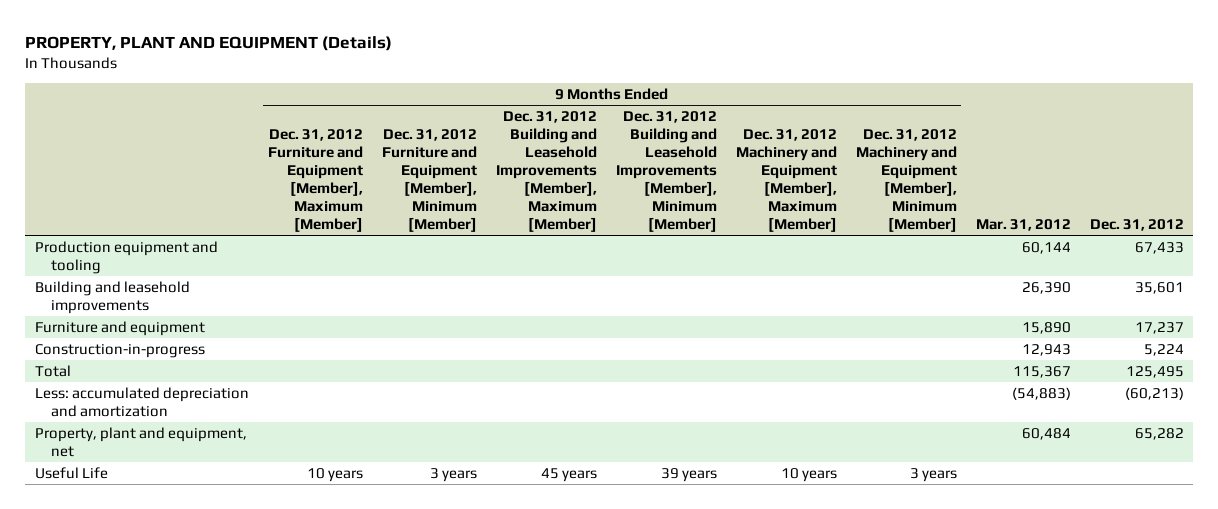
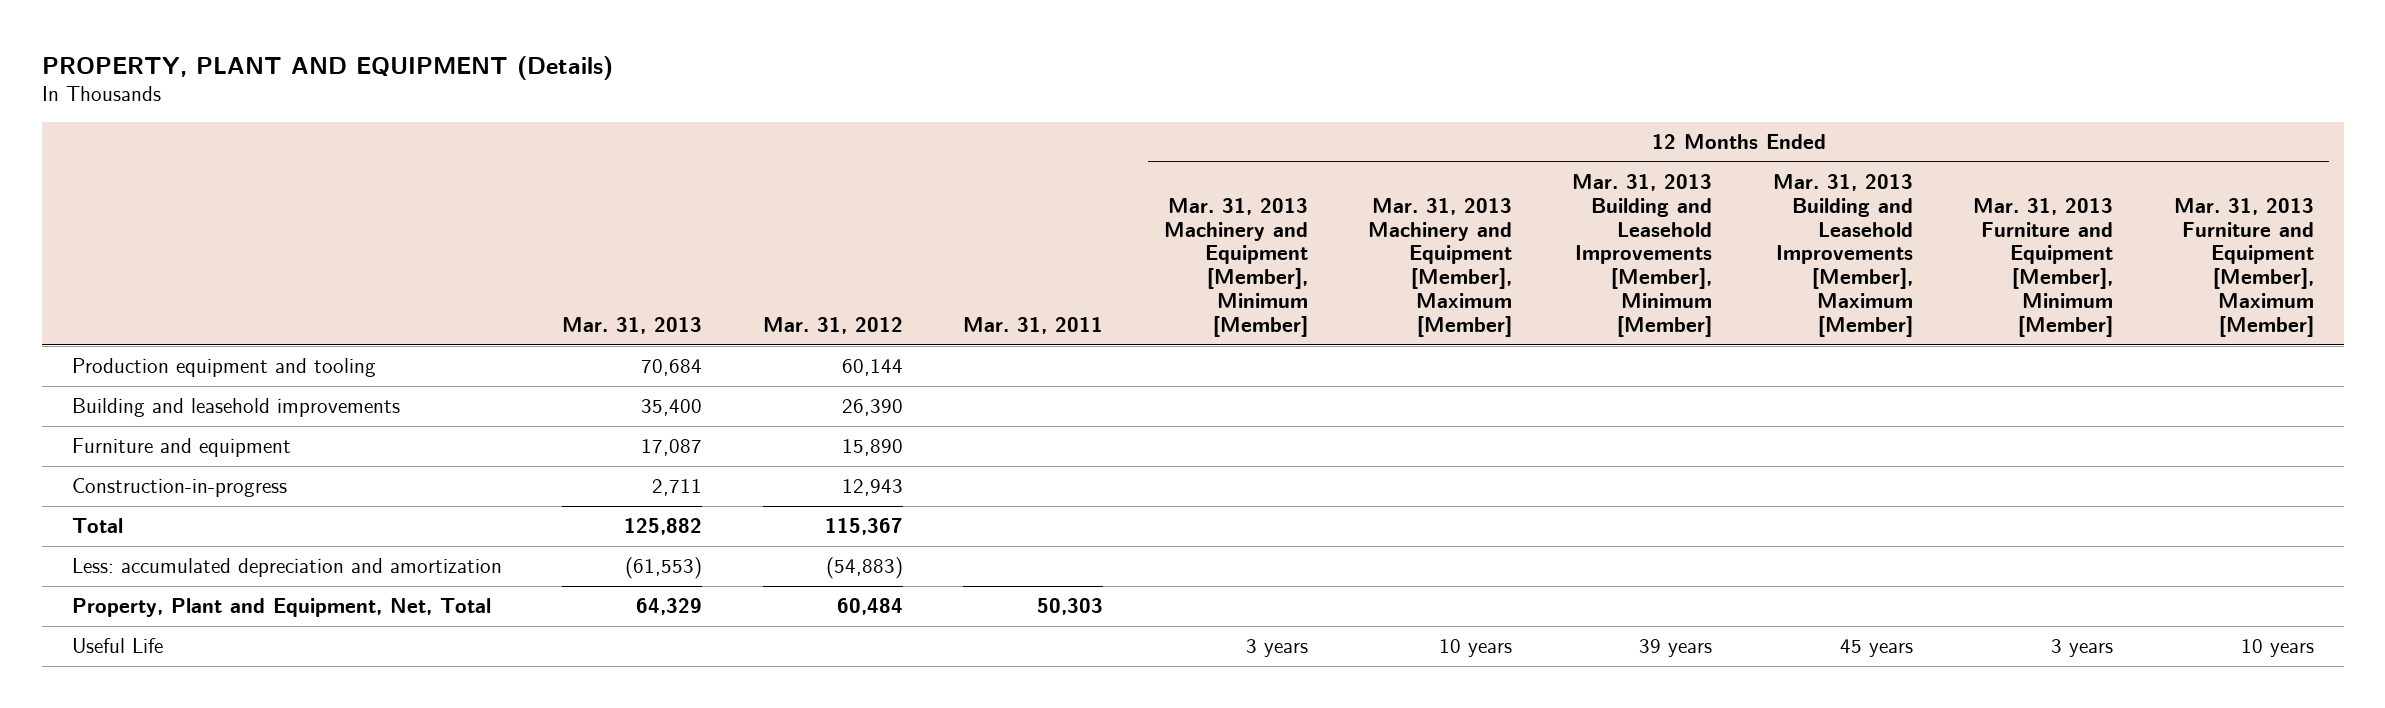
- | 9 Months Ended Dec. 31, 2012 Furniture and Equipment [Member], Maximum [Member] | 9 Months Ended Dec. 31, 2012 Furniture and Equipment [Member], Minimum [Member] | 9 Months Ended Dec. 31, 2012 Building and Leasehold Improvements [Member], Maximum [Member] | 9 Months Ended Dec. 31, 2012 Building and Leasehold Improvements [Member], Minimum [Member] | 9 Months Ended Dec. 31, 2012 Machinery and Equipment [Member], Maximum [Member] | 9 Months Ended Dec. 31, 2012 Machinery and Equipment [Member], Minimum [Member] | Mar. 31, 2012 | Dec. 31, 2012
+ | Mar. 31, 2013 | Mar. 31, 2012 | Mar. 31, 2011 | 12 Months Ended Mar. 31, 2013 Machinery and Equipment [Member], Minimum [Member] | 12 Months Ended Mar. 31, 2013 Machinery and Equipment [Member], Maximum [Member] | 12 Months Ended Mar. 31, 2013 Building and Leasehold Improvements [Member], Minimum [Member] | 12 Months Ended Mar. 31, 2013 Building and Leasehold Improvements [Member], Maximum [Member] | 12 Months Ended Mar. 31, 2013 Furniture and Equipment [Member], Minimum [Member] | 12 Months Ended Mar. 31, 2013 Furniture and Equipment [Member], Maximum [Member]
- Property, plant and equipment, net | | | | | | | 60,484 | 65,282
+ Property, Plant and Equipment, Net, Total | 64,329 | 60,484 | 50,303 | | | | | |

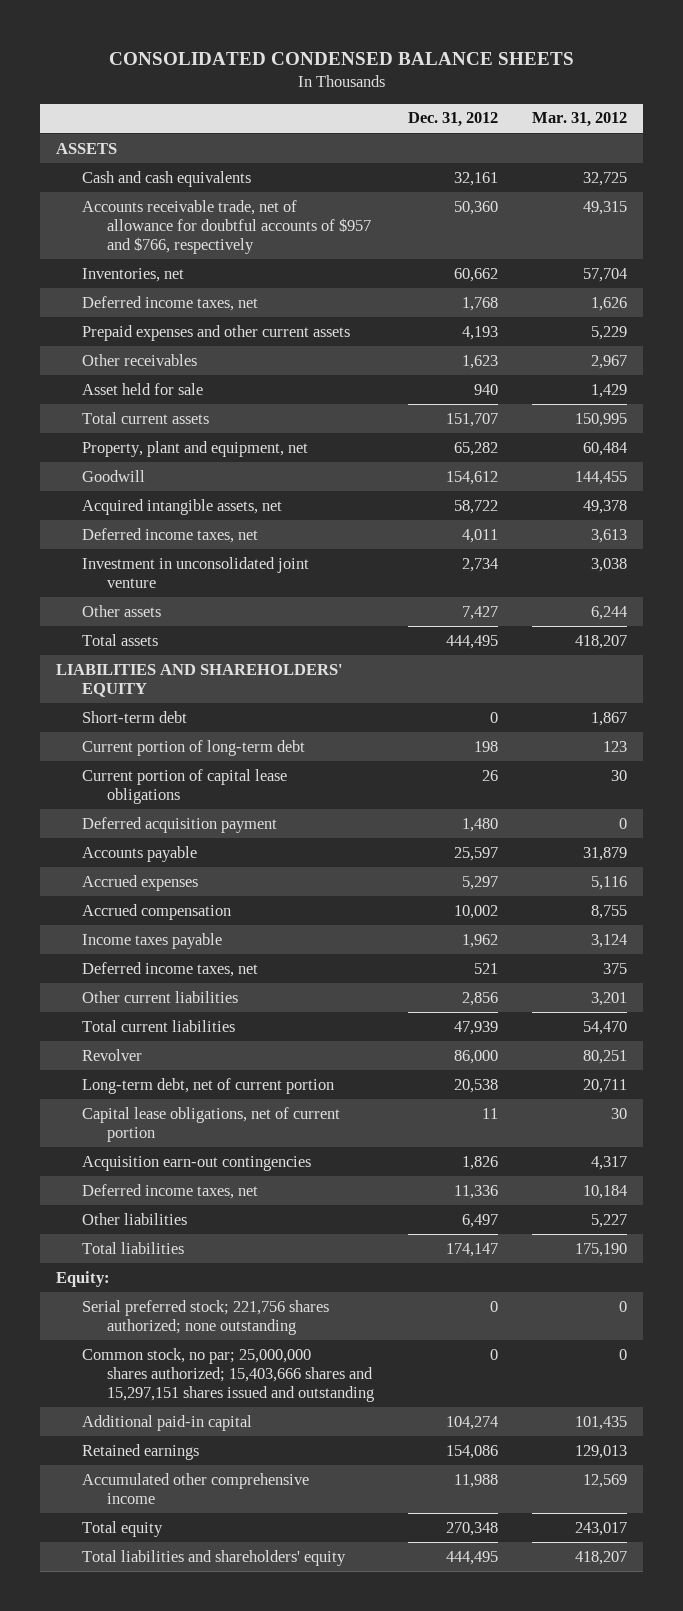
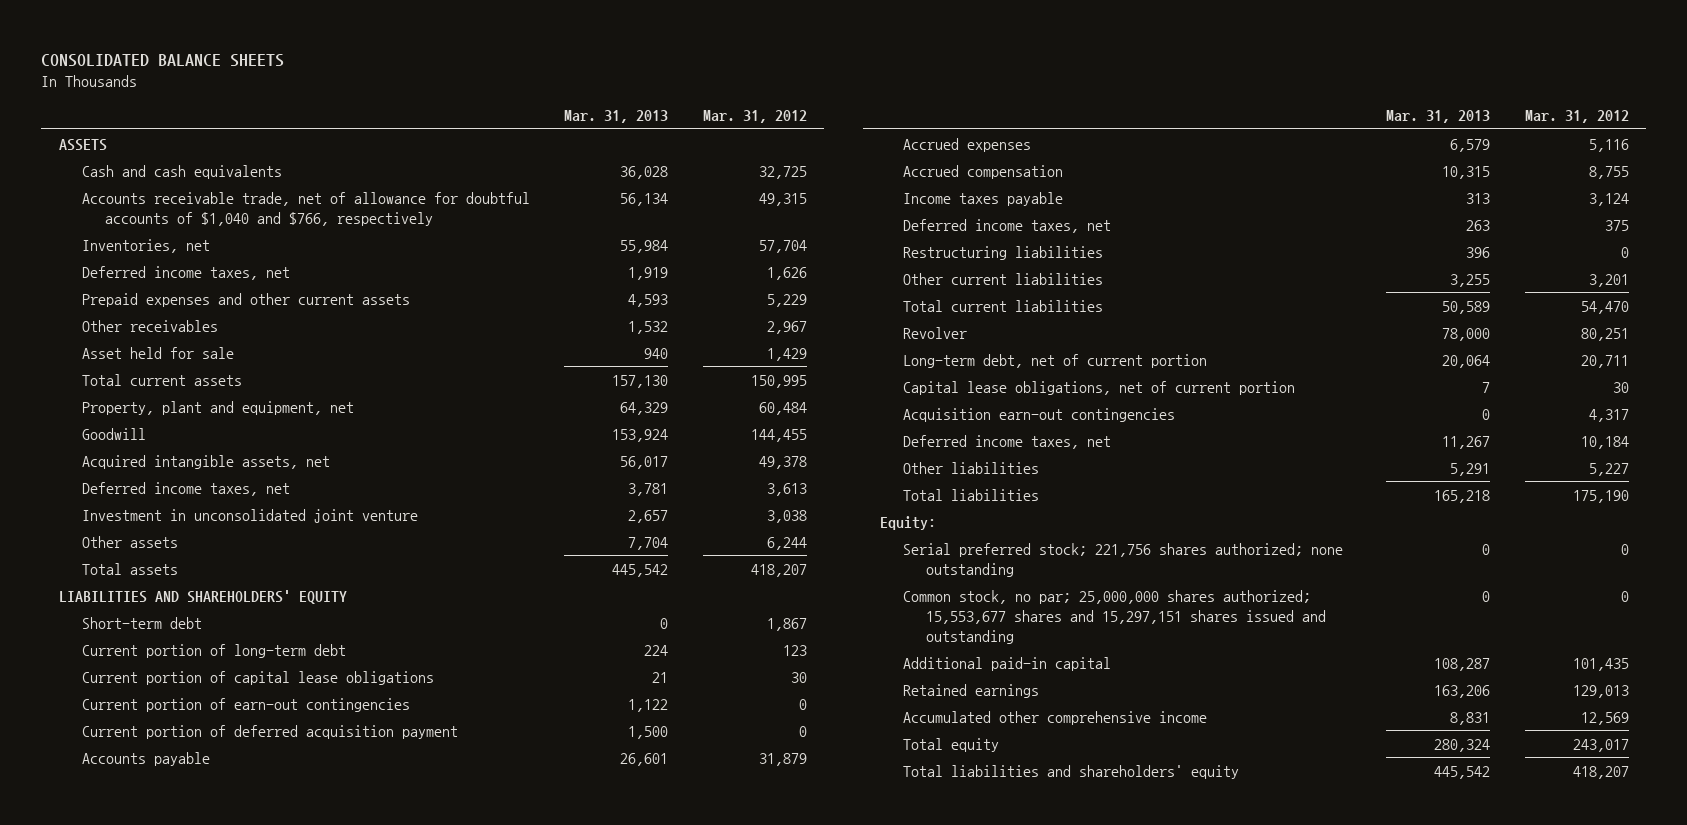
- CONSOLIDATED CONDENSED BALANCE SHEETS
+ CONSOLIDATED BALANCE SHEETS
- | Dec. 31, 2012 | Mar. 31, 2012
+ | Mar. 31, 2013 | Mar. 31, 2012
- Accounts receivable trade, net of allowance for doubtful accounts of $957 and $766, respectively | 50,360 | 49,315
+ Accounts receivable trade, net of allowance for doubtful accounts of $1,040 and $766, respectively | 56,134 | 49,315
- Deferred acquisition payment | 1,480 | 0
+ Current portion of earn-out contingencies | 1,122 | 0
+ Current portion of deferred acquisition payment | 1,500 | 0
+ Restructuring liabilities | 396 | 0
- Common stock, no par; 25,000,000 shares authorized; 15,403,666 shares and 15,297,151 shares issued and outstanding | 0 | 0
+ Common stock, no par; 25,000,000 shares authorized; 15,553,677 shares and 15,297,151 shares issued and outstanding | 0 | 0

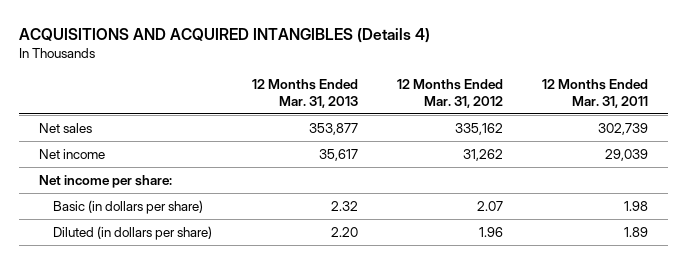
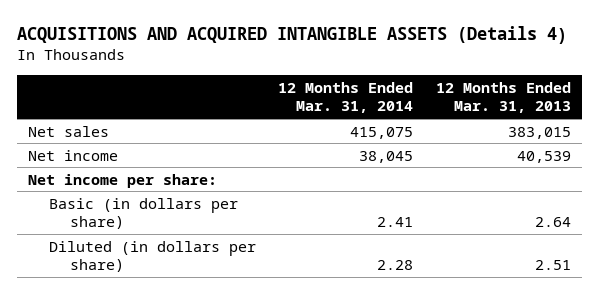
- ACQUISITIONS AND ACQUIRED INTANGIBLES (Details 4)
+ ACQUISITIONS AND ACQUIRED INTANGIBLE ASSETS (Details 4)
- | 12 Months Ended Mar. 31, 2013 | 12 Months Ended Mar. 31, 2012 | 12 Months Ended Mar. 31, 2011
+ | 12 Months Ended Mar. 31, 2014 | 12 Months Ended Mar. 31, 2013
- Net sales | 353,877 | 335,162 | 302,739
- Net income | 35,617 | 31,262 | 29,039
+ Net sales | 415,075 | 383,015
+ Net income | 38,045 | 40,539
- Basic (in dollars per share) | 2.32 | 2.07 | 1.98
- Diluted (in dollars per share) | 2.20 | 1.96 | 1.89
+ Basic (in dollars per share) | 2.41 | 2.64
+ Diluted (in dollars per share) | 2.28 | 2.51

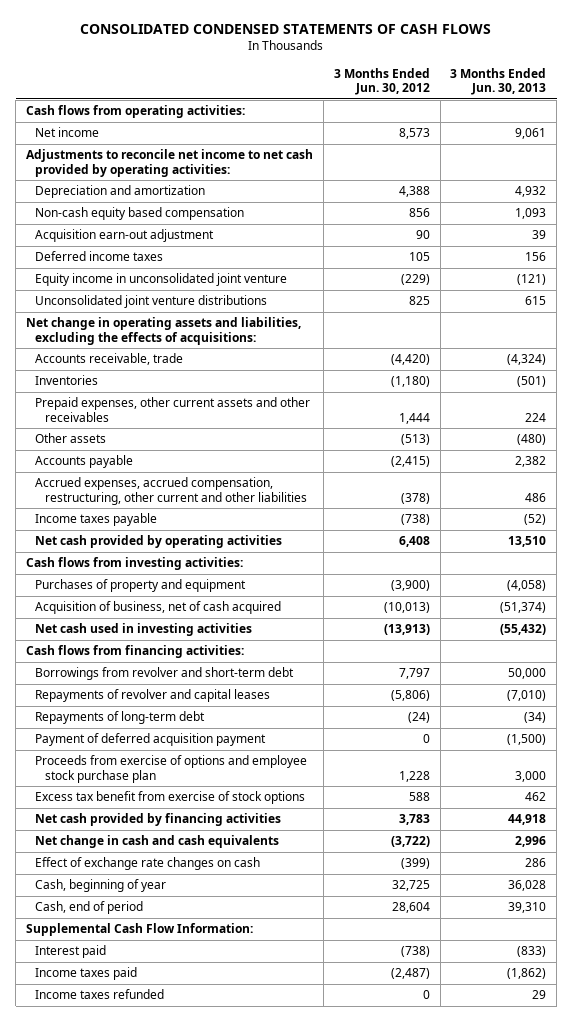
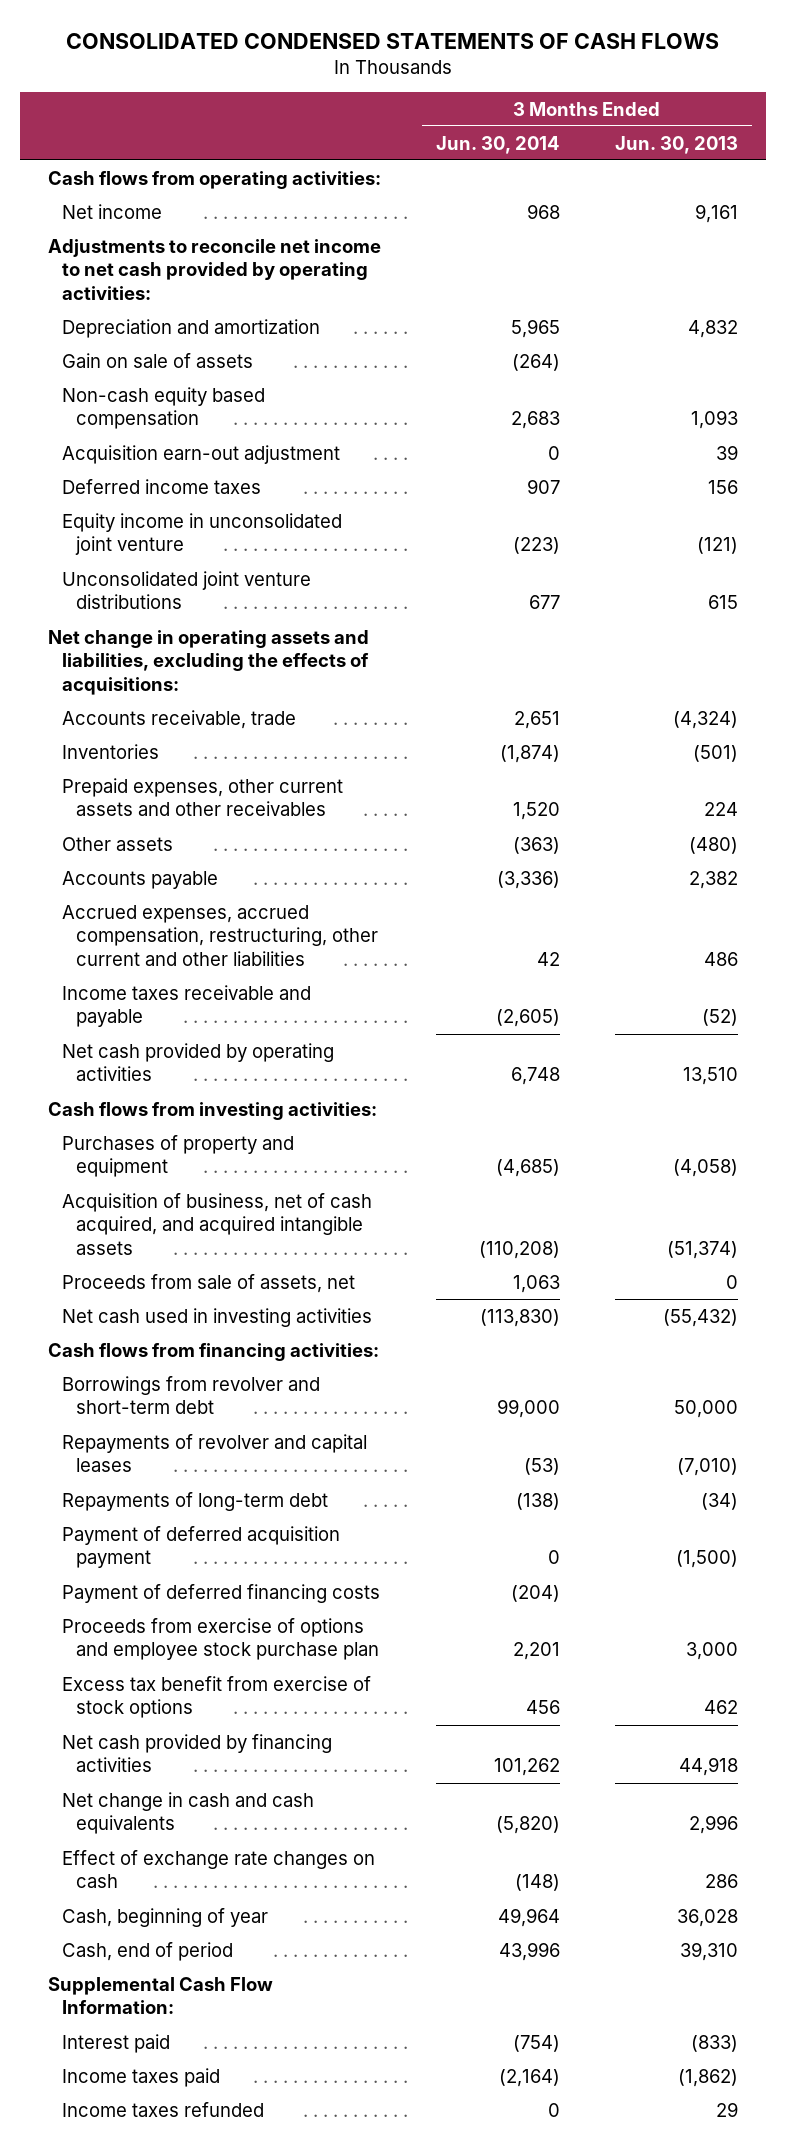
- | 3 Months Ended Jun. 30, 2012 | 3 Months Ended Jun. 30, 2013
+ | 3 Months Ended Jun. 30, 2014 | 3 Months Ended Jun. 30, 2013
- Net income | 8,573 | 9,061
+ Net income | 968 | 9,161
- Depreciation and amortization | 4,388 | 4,932
+ Depreciation and amortization | 5,965 | 4,832
+ Gain on sale of assets | (264) |
- Income taxes payable | (738) | (52)
+ Income taxes receivable and payable | (2,605) | (52)
- Acquisition of business, net of cash acquired | (10,013) | (51,374)
+ Acquisition of business, net of cash acquired, and acquired intangible assets | (110,208) | (51,374)
+ Proceeds from sale of assets, net | 1,063 | 0
+ Payment of deferred financing costs | (204) |

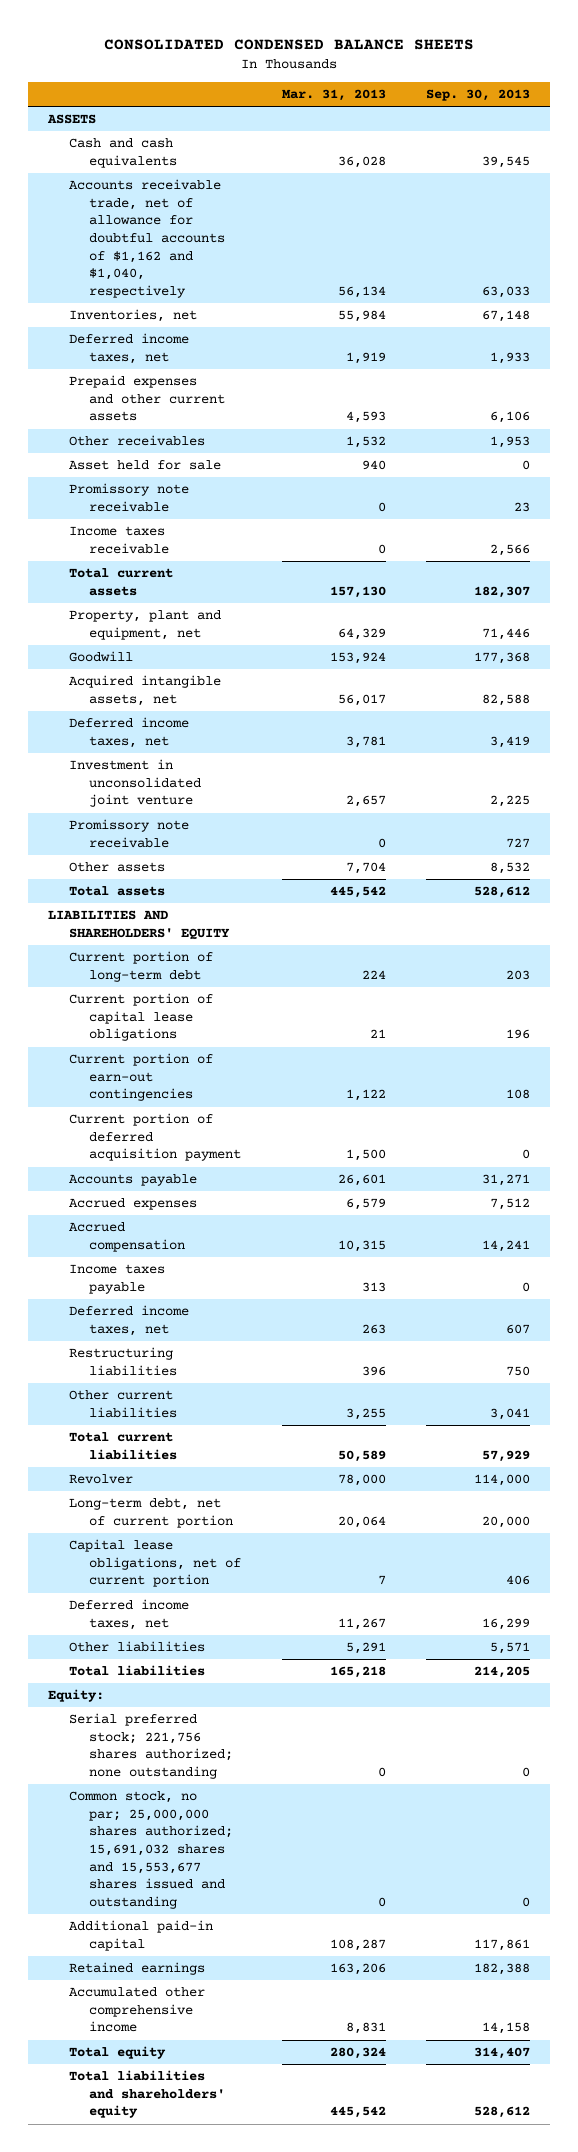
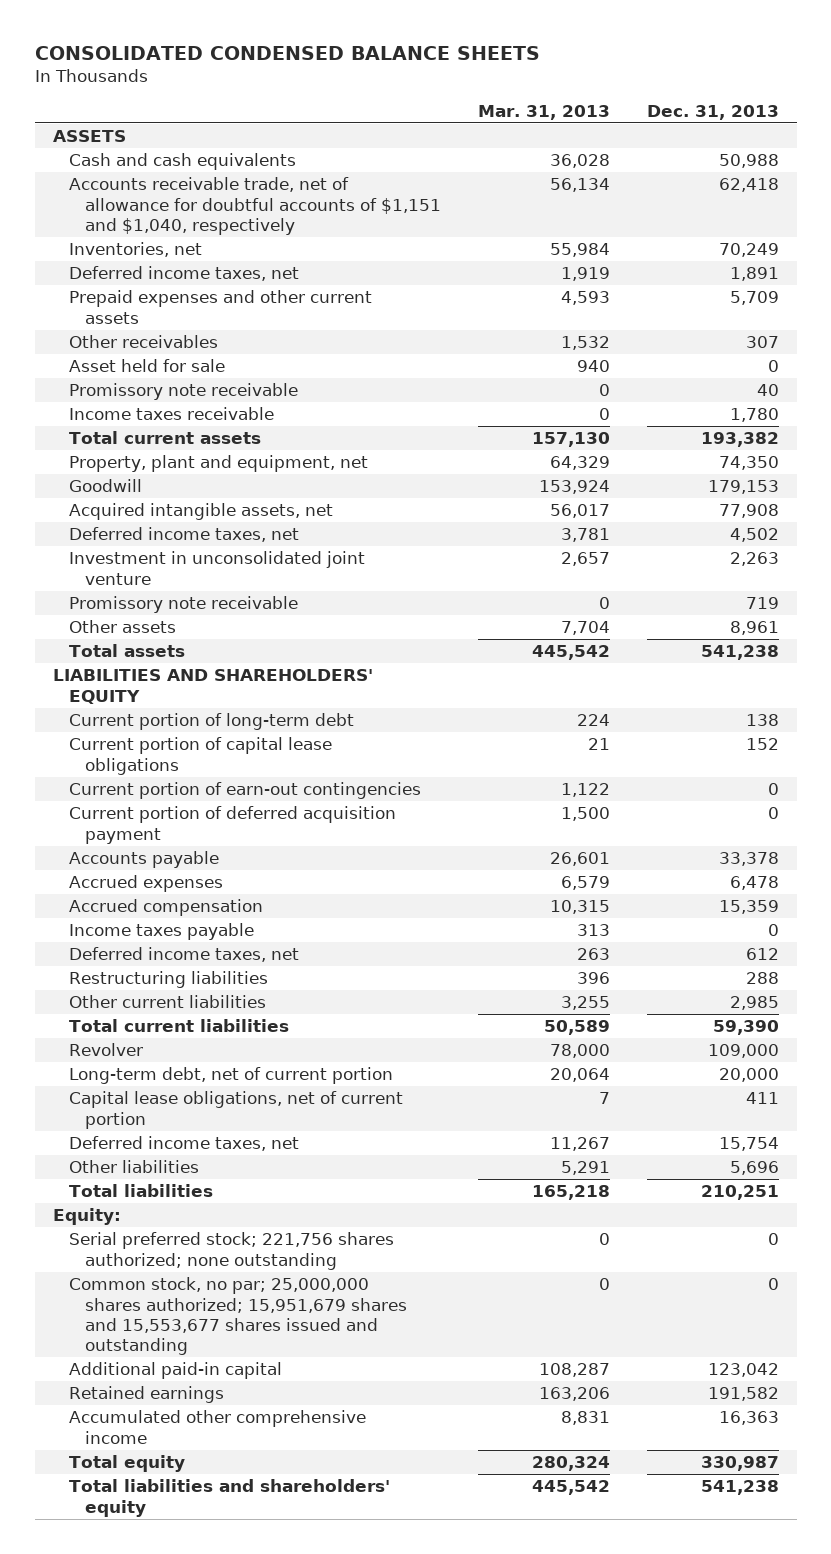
- | Mar. 31, 2013 | Sep. 30, 2013
+ | Mar. 31, 2013 | Dec. 31, 2013
- Accounts receivable trade, net of allowance for doubtful accounts of $1,162 and $1,040, respectively | 56,134 | 63,033
+ Accounts receivable trade, net of allowance for doubtful accounts of $1,151 and $1,040, respectively | 56,134 | 62,418
- Common stock, no par; 25,000,000 shares authorized; 15,691,032 shares and 15,553,677 shares issued and outstanding | 0 | 0
+ Common stock, no par; 25,000,000 shares authorized; 15,951,679 shares and 15,553,677 shares issued and outstanding | 0 | 0

